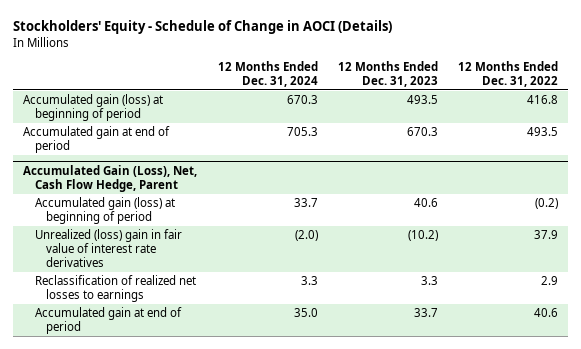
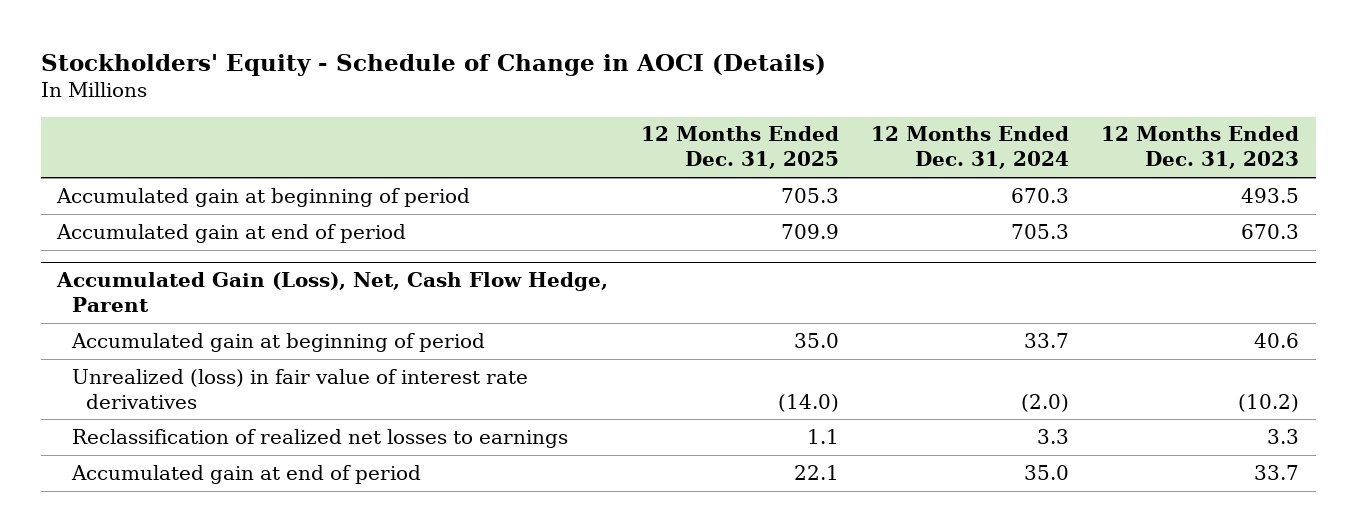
- | 12 Months Ended Dec. 31, 2024 | 12 Months Ended Dec. 31, 2023 | 12 Months Ended Dec. 31, 2022
+ | 12 Months Ended Dec. 31, 2025 | 12 Months Ended Dec. 31, 2024 | 12 Months Ended Dec. 31, 2023
- Accumulated gain (loss) at beginning of period | 670.3 | 493.5 | 416.8
+ Accumulated gain at beginning of period | 705.3 | 670.3 | 493.5
@ Accumulated Gain (Loss), Net, Cash Flow Hedge, Parent
- Accumulated gain (loss) at beginning of period | 33.7 | 40.6 | (0.2)
- Unrealized (loss) gain in fair value of interest rate derivatives | (2.0) | (10.2) | 37.9
+ Accumulated gain at beginning of period | 35.0 | 33.7 | 40.6
+ Unrealized (loss) in fair value of interest rate derivatives | (14.0) | (2.0) | (10.2)

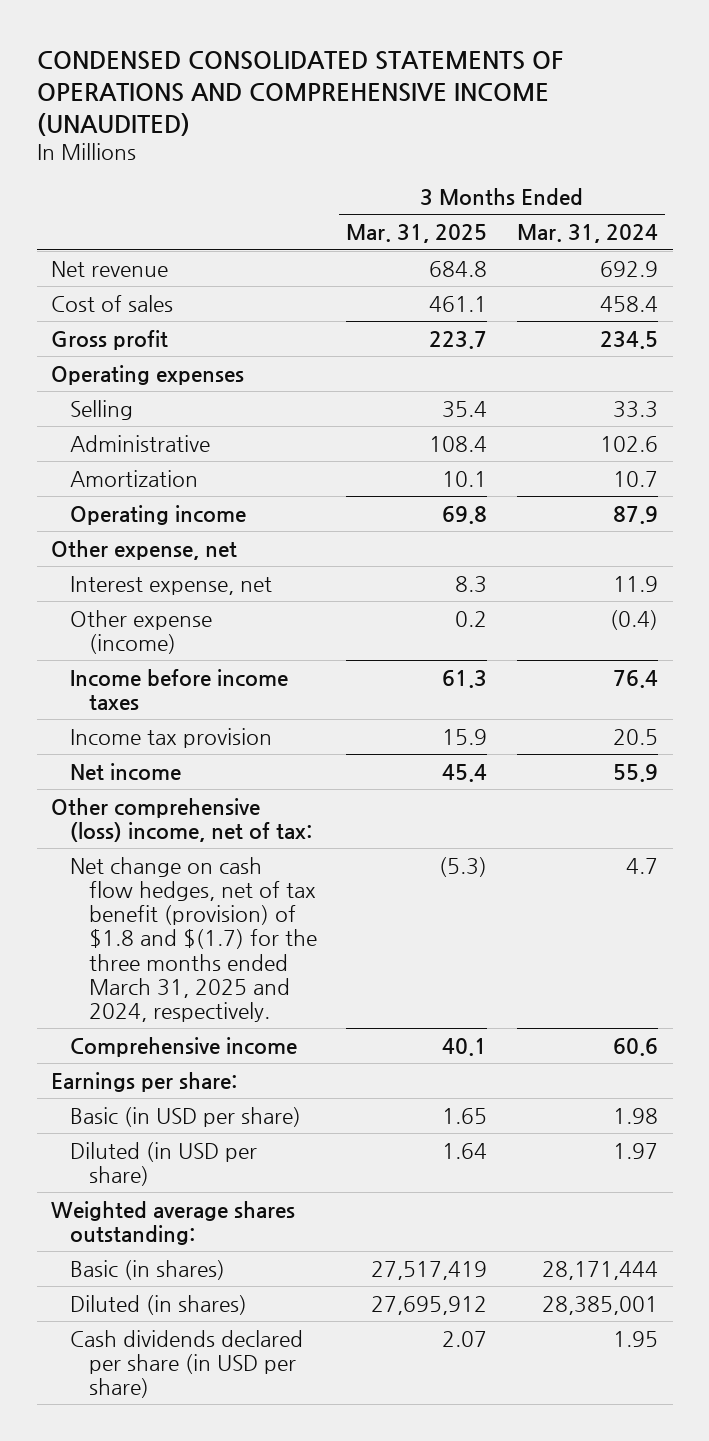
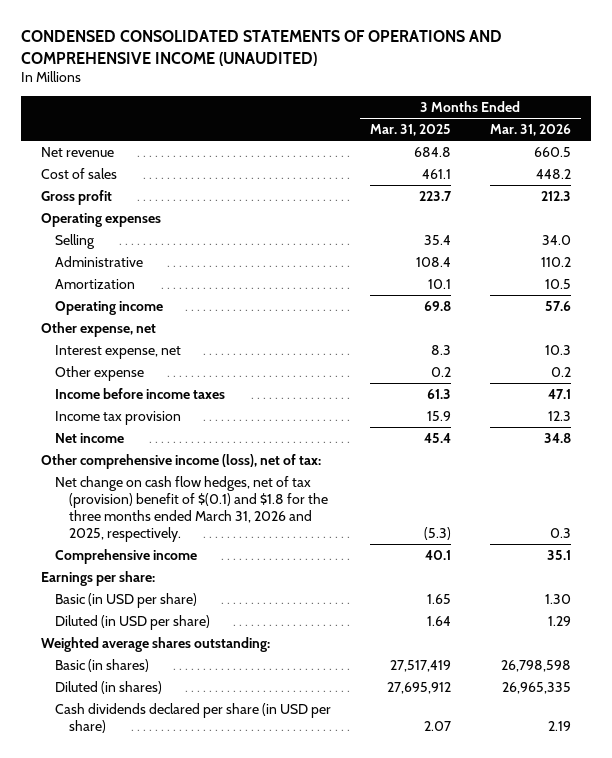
- | 3 Months Ended Mar. 31, 2025 | 3 Months Ended Mar. 31, 2024
+ | 3 Months Ended Mar. 31, 2025 | 3 Months Ended Mar. 31, 2026
- Other expense (income) | 0.2 | (0.4)
+ Other expense | 0.2 | 0.2
- Other comprehensive (loss) income, net of tax:
- Net change on cash flow hedges, net of tax benefit (provision) of $1.8 and $(1.7) for the three months ended March 31, 2025 and 2024, respectively. | (5.3) | 4.7
+ Other comprehensive income (loss), net of tax:
+ Net change on cash flow hedges, net of tax (provision) benefit of $(0.1) and $1.8 for the three months ended March 31, 2026 and 2025, respectively. | (5.3) | 0.3

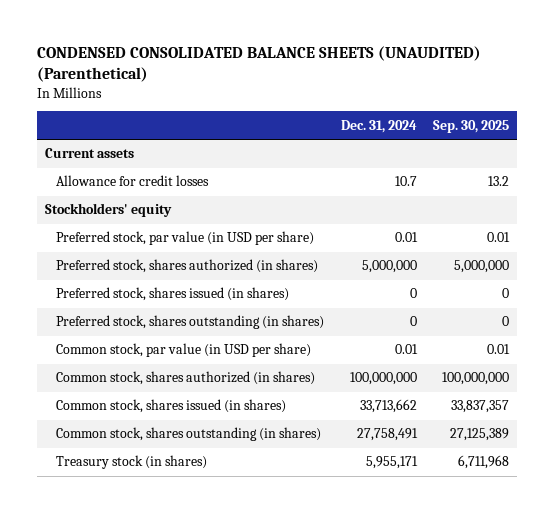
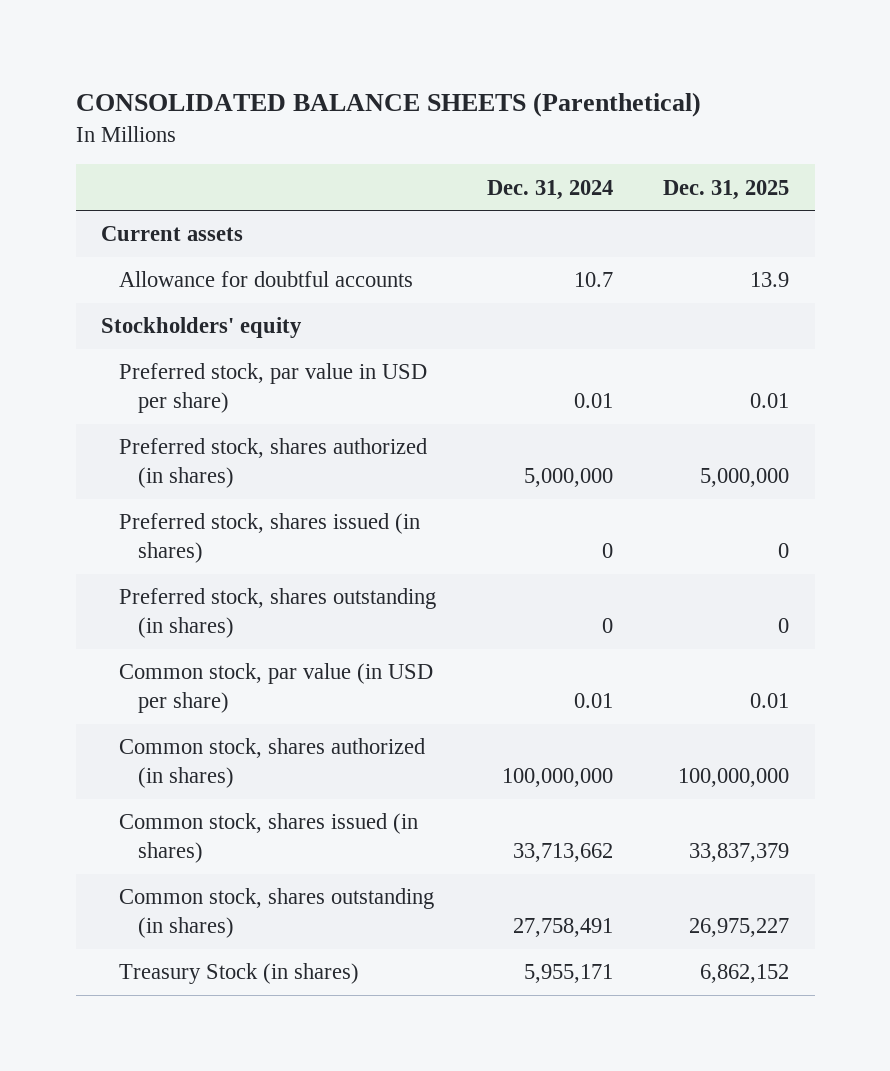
- CONDENSED CONSOLIDATED BALANCE SHEETS (UNAUDITED) (Parenthetical)
+ CONSOLIDATED BALANCE SHEETS (Parenthetical)
- | Dec. 31, 2024 | Sep. 30, 2025
+ | Dec. 31, 2024 | Dec. 31, 2025
- Allowance for credit losses | 10.7 | 13.2
+ Allowance for doubtful accounts | 10.7 | 13.9
- Preferred stock, par value (in USD per share) | 0.01 | 0.01
+ Preferred stock, par value in USD per share) | 0.01 | 0.01
- Treasury stock (in shares) | 5,955,171 | 6,711,968
+ Treasury Stock (in shares) | 5,955,171 | 6,862,152

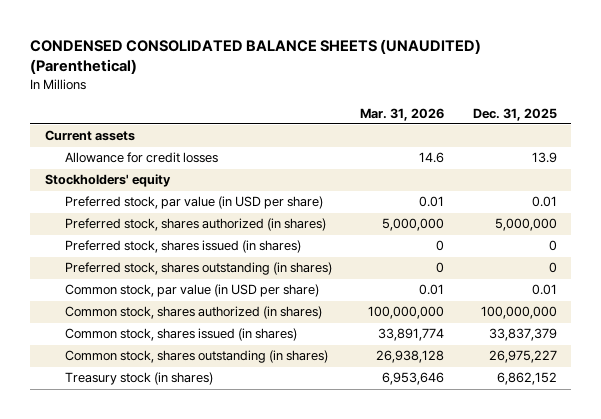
- CONSOLIDATED BALANCE SHEETS (Parenthetical)
+ CONDENSED CONSOLIDATED BALANCE SHEETS (UNAUDITED) (Parenthetical)
- | Dec. 31, 2024 | Dec. 31, 2025
+ | Mar. 31, 2026 | Dec. 31, 2025
- Allowance for doubtful accounts | 10.7 | 13.9
+ Allowance for credit losses | 14.6 | 13.9
- Preferred stock, par value in USD per share) | 0.01 | 0.01
+ Preferred stock, par value (in USD per share) | 0.01 | 0.01
- Treasury Stock (in shares) | 5,955,171 | 6,862,152
+ Treasury stock (in shares) | 6,953,646 | 6,862,152

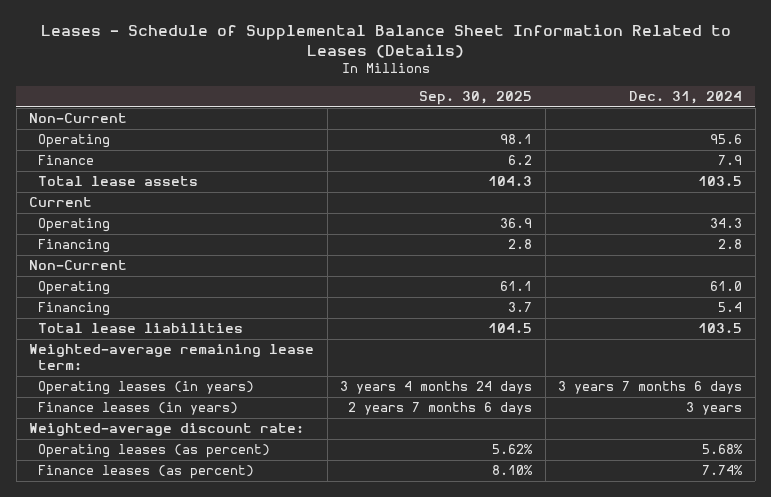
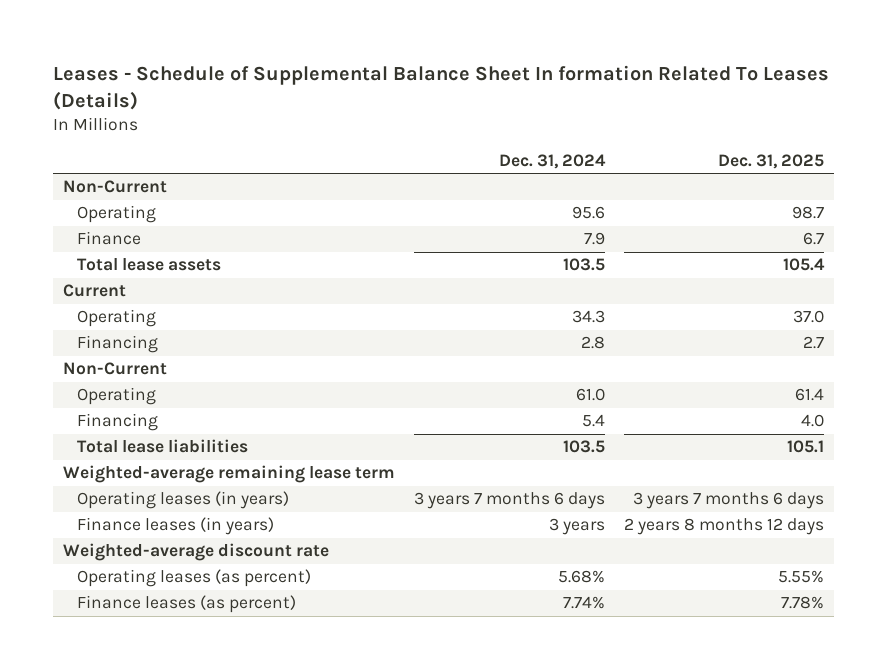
- Leases - Schedule of Supplemental Balance Sheet Information Related to Leases (Details)
+ Leases - Schedule of Supplemental Balance Sheet In formation Related To Leases (Details)
- | Sep. 30, 2025 | Dec. 31, 2024
+ | Dec. 31, 2024 | Dec. 31, 2025
- Weighted-average remaining lease term:
+ Weighted-average remaining lease term
- Weighted-average discount rate:
+ Weighted-average discount rate

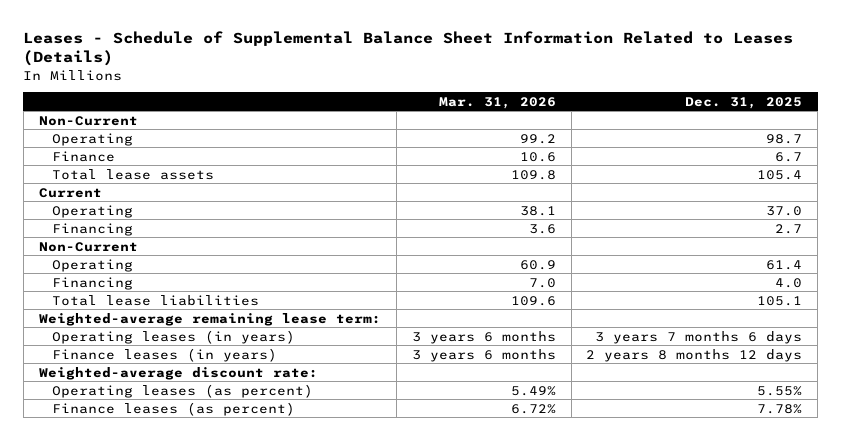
- Leases - Schedule of Supplemental Balance Sheet In formation Related To Leases (Details)
+ Leases - Schedule of Supplemental Balance Sheet Information Related to Leases (Details)
- | Dec. 31, 2024 | Dec. 31, 2025
+ | Mar. 31, 2026 | Dec. 31, 2025
- Weighted-average remaining lease term
+ Weighted-average remaining lease term:
- Weighted-average discount rate
+ Weighted-average discount rate:

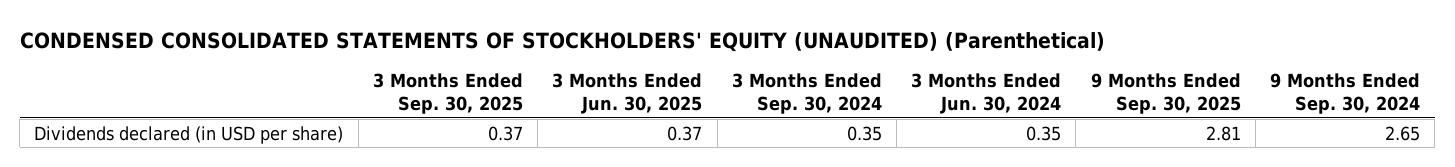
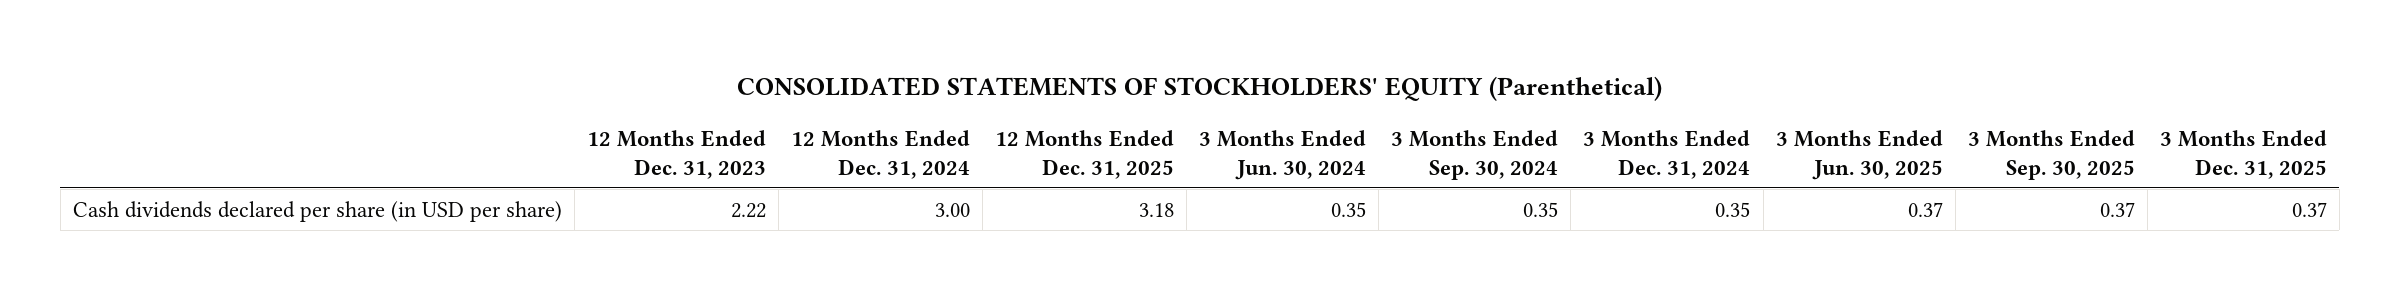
- CONDENSED CONSOLIDATED STATEMENTS OF STOCKHOLDERS' EQUITY (UNAUDITED) (Parenthetical)
+ CONSOLIDATED STATEMENTS OF STOCKHOLDERS' EQUITY (Parenthetical)
- | 3 Months Ended Sep. 30, 2025 | 3 Months Ended Jun. 30, 2025 | 3 Months Ended Sep. 30, 2024 | 3 Months Ended Jun. 30, 2024 | 9 Months Ended Sep. 30, 2025 | 9 Months Ended Sep. 30, 2024
+ | 12 Months Ended Dec. 31, 2023 | 12 Months Ended Dec. 31, 2024 | 12 Months Ended Dec. 31, 2025 | 3 Months Ended Jun. 30, 2024 | 3 Months Ended Sep. 30, 2024 | 3 Months Ended Dec. 31, 2024 | 3 Months Ended Jun. 30, 2025 | 3 Months Ended Sep. 30, 2025 | 3 Months Ended Dec. 31, 2025
- Dividends declared (in USD per share) | 0.37 | 0.37 | 0.35 | 0.35 | 2.81 | 2.65
+ Cash dividends declared per share (in USD per share) | 2.22 | 3.00 | 3.18 | 0.35 | 0.35 | 0.35 | 0.37 | 0.37 | 0.37

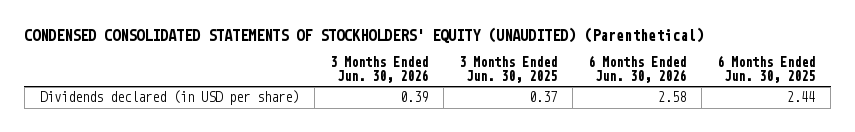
- CONSOLIDATED STATEMENTS OF STOCKHOLDERS' EQUITY (Parenthetical)
+ CONDENSED CONSOLIDATED STATEMENTS OF STOCKHOLDERS' EQUITY (UNAUDITED) (Parenthetical)
- | 12 Months Ended Dec. 31, 2023 | 12 Months Ended Dec. 31, 2024 | 12 Months Ended Dec. 31, 2025 | 3 Months Ended Jun. 30, 2024 | 3 Months Ended Sep. 30, 2024 | 3 Months Ended Dec. 31, 2024 | 3 Months Ended Jun. 30, 2025 | 3 Months Ended Sep. 30, 2025 | 3 Months Ended Dec. 31, 2025
+ | 3 Months Ended Jun. 30, 2026 | 3 Months Ended Jun. 30, 2025 | 6 Months Ended Jun. 30, 2026 | 6 Months Ended Jun. 30, 2025
- Cash dividends declared per share (in USD per share) | 2.22 | 3.00 | 3.18 | 0.35 | 0.35 | 0.35 | 0.37 | 0.37 | 0.37
+ Dividends declared (in USD per share) | 0.39 | 0.37 | 2.58 | 2.44

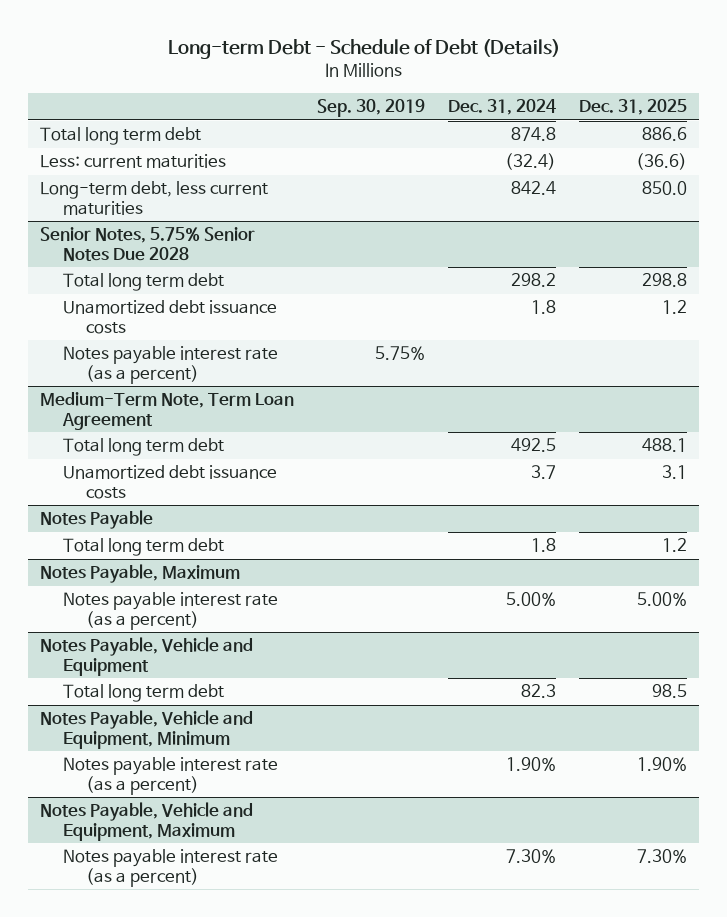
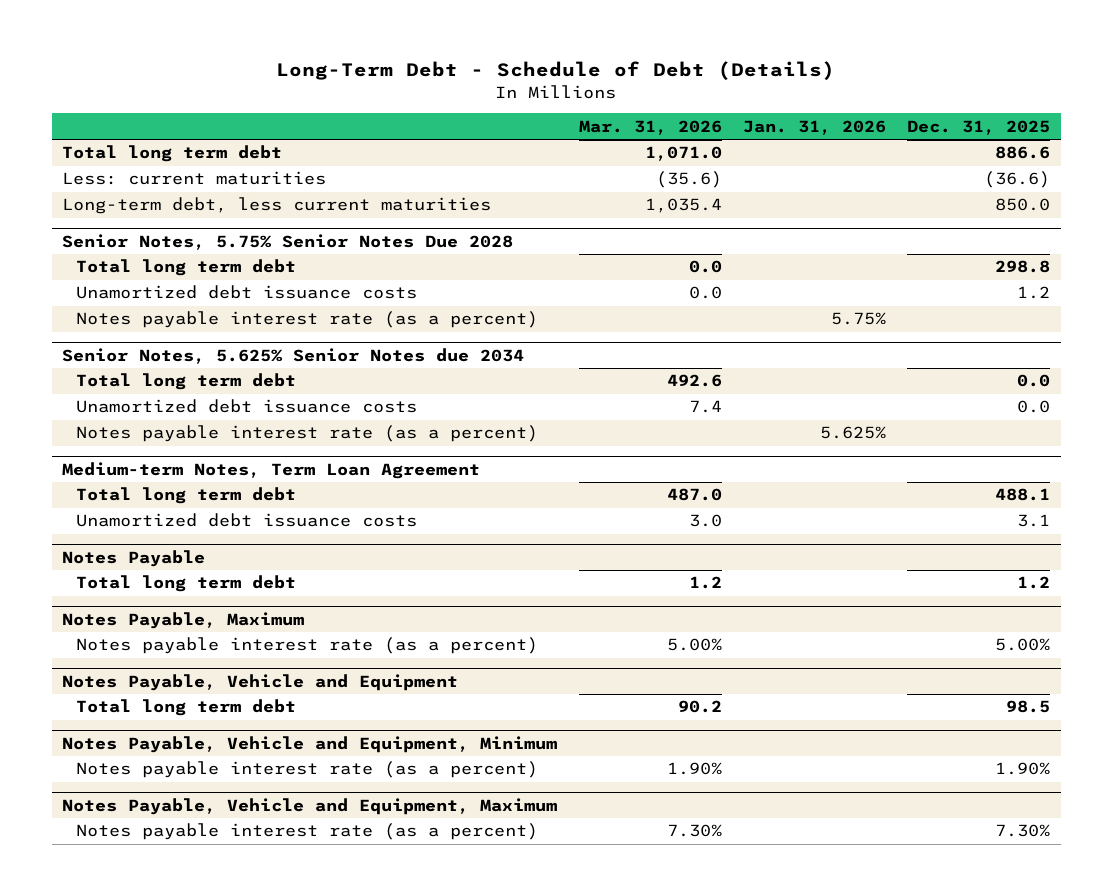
- Long-term Debt - Schedule of Debt (Details)
+ Long-Term Debt - Schedule of Debt (Details)
- | Sep. 30, 2019 | Dec. 31, 2024 | Dec. 31, 2025
+ | Mar. 31, 2026 | Jan. 31, 2026 | Dec. 31, 2025
- Medium-Term Note, Term Loan Agreement
+ Senior Notes, 5.625% Senior Notes due 2034
+ Total long term debt | 492.6 | | 0.0
+ Unamortized debt issuance costs | 7.4 | | 0.0
+ Notes payable interest rate (as a percent) | | 5.625% |
+ Medium-term Notes, Term Loan Agreement

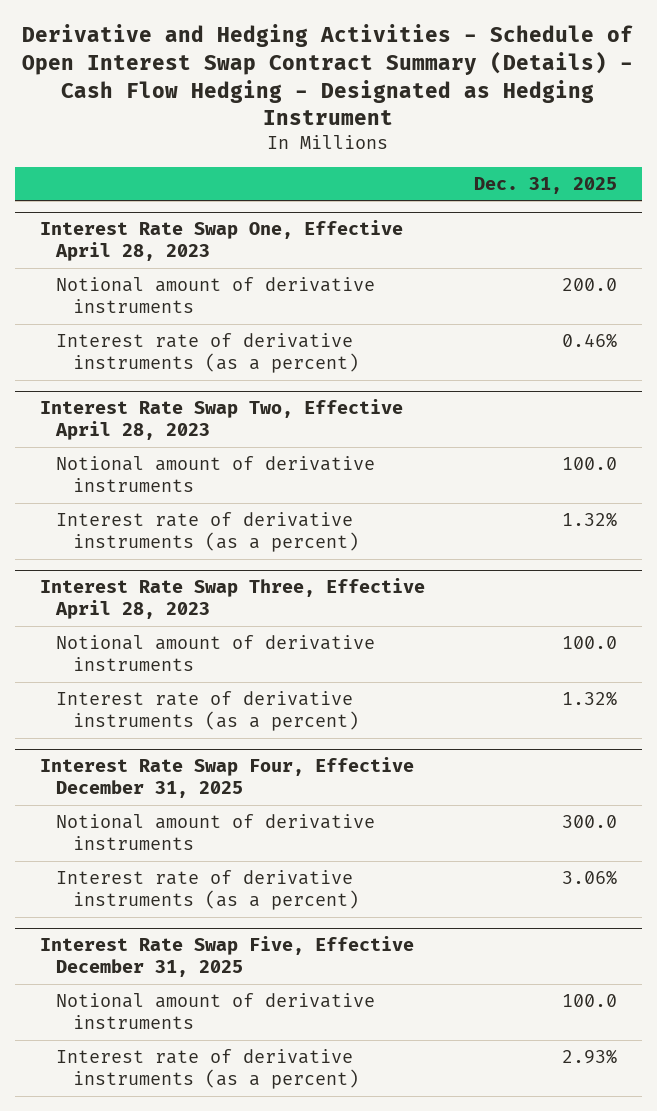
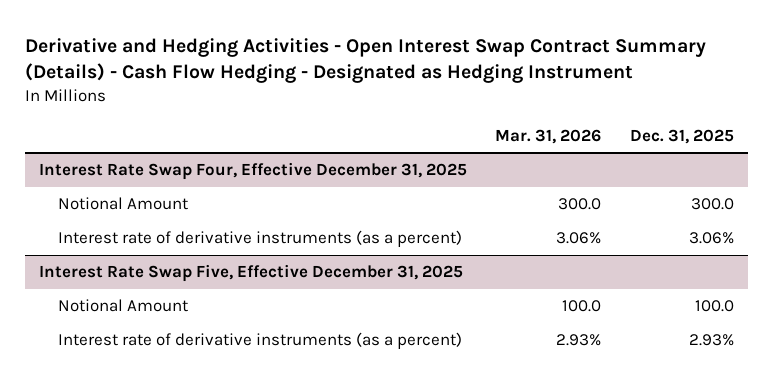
- Derivative and Hedging Activities - Schedule of Open Interest Swap Contract Summary (Details) - Cash Flow Hedging - Designated as Hedging Instrument
+ Derivative and Hedging Activities - Open Interest Swap Contract Summary (Details) - Cash Flow Hedging - Designated as Hedging Instrument
- | Dec. 31, 2025
+ | Mar. 31, 2026 | Dec. 31, 2025
- Interest Rate Swap One, Effective April 28, 2023
- Notional amount of derivative instruments | 200.0
- Interest rate of derivative instruments (as a percent) | 0.46%
- Interest Rate Swap Two, Effective April 28, 2023
- Notional amount of derivative instruments | 100.0
- Interest rate of derivative instruments (as a percent) | 1.32%
- Interest Rate Swap Three, Effective April 28, 2023
- Notional amount of derivative instruments | 100.0
- Interest rate of derivative instruments (as a percent) | 1.32%
@ Interest Rate Swap Four, Effective December 31, 2025
- Notional amount of derivative instruments | 300.0
+ Notional Amount | 300.0 | 300.0
@ Interest Rate Swap Five, Effective December 31, 2025
- Notional amount of derivative instruments | 100.0
+ Notional Amount | 100.0 | 100.0

